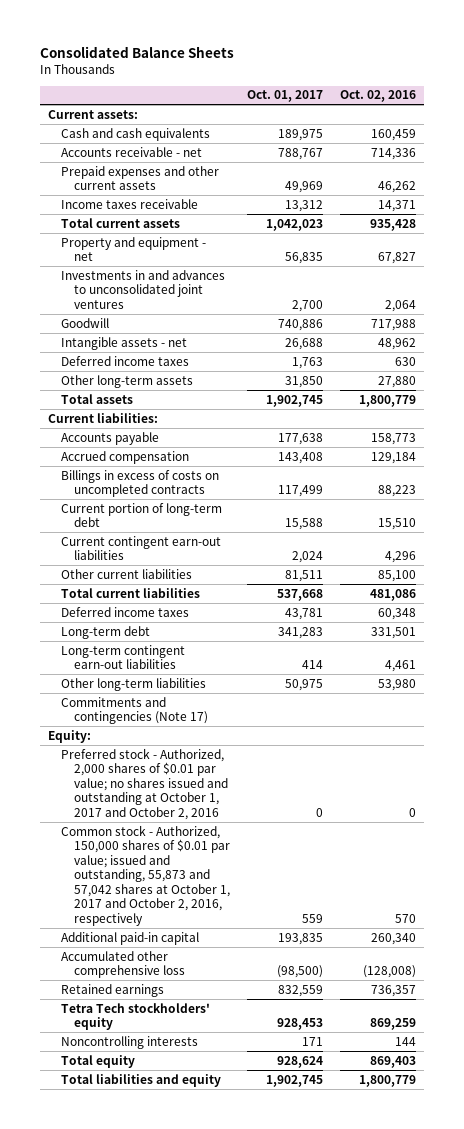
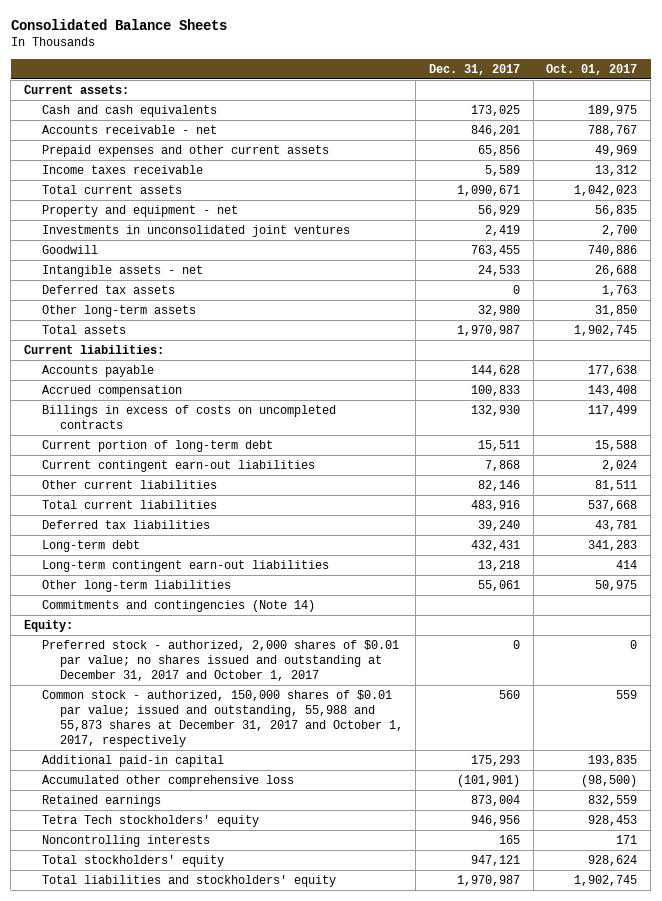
- | Oct. 01, 2017 | Oct. 02, 2016
+ | Dec. 31, 2017 | Oct. 01, 2017
- Investments in and advances to unconsolidated joint ventures | 2,700 | 2,064
+ Investments in unconsolidated joint ventures | 2,419 | 2,700
- Deferred income taxes | 1,763 | 630
+ Deferred tax assets | 0 | 1,763
- Deferred income taxes | 43,781 | 60,348
+ Deferred tax liabilities | 39,240 | 43,781
- Commitments and contingencies (Note 17)
+ Commitments and contingencies (Note 14)
- Preferred stock - Authorized, 2,000 shares of $0.01 par value; no shares issued and outstanding at October 1, 2017 and October 2, 2016 | 0 | 0
- Common stock - Authorized, 150,000 shares of $0.01 par value; issued and outstanding, 55,873 and 57,042 shares at October 1, 2017 and October 2, 2016, respectively | 559 | 570
+ Preferred stock - authorized, 2,000 shares of $0.01 par value; no shares issued and outstanding at December 31, 2017 and October 1, 2017 | 0 | 0
+ Common stock - authorized, 150,000 shares of $0.01 par value; issued and outstanding, 55,988 and 55,873 shares at December 31, 2017 and October 1, 2017, respectively | 560 | 559
- Total equity | 928,624 | 869,403
- Total liabilities and equity | 1,902,745 | 1,800,779
+ Total stockholders' equity | 947,121 | 928,624
+ Total liabilities and stockholders' equity | 1,970,987 | 1,902,745

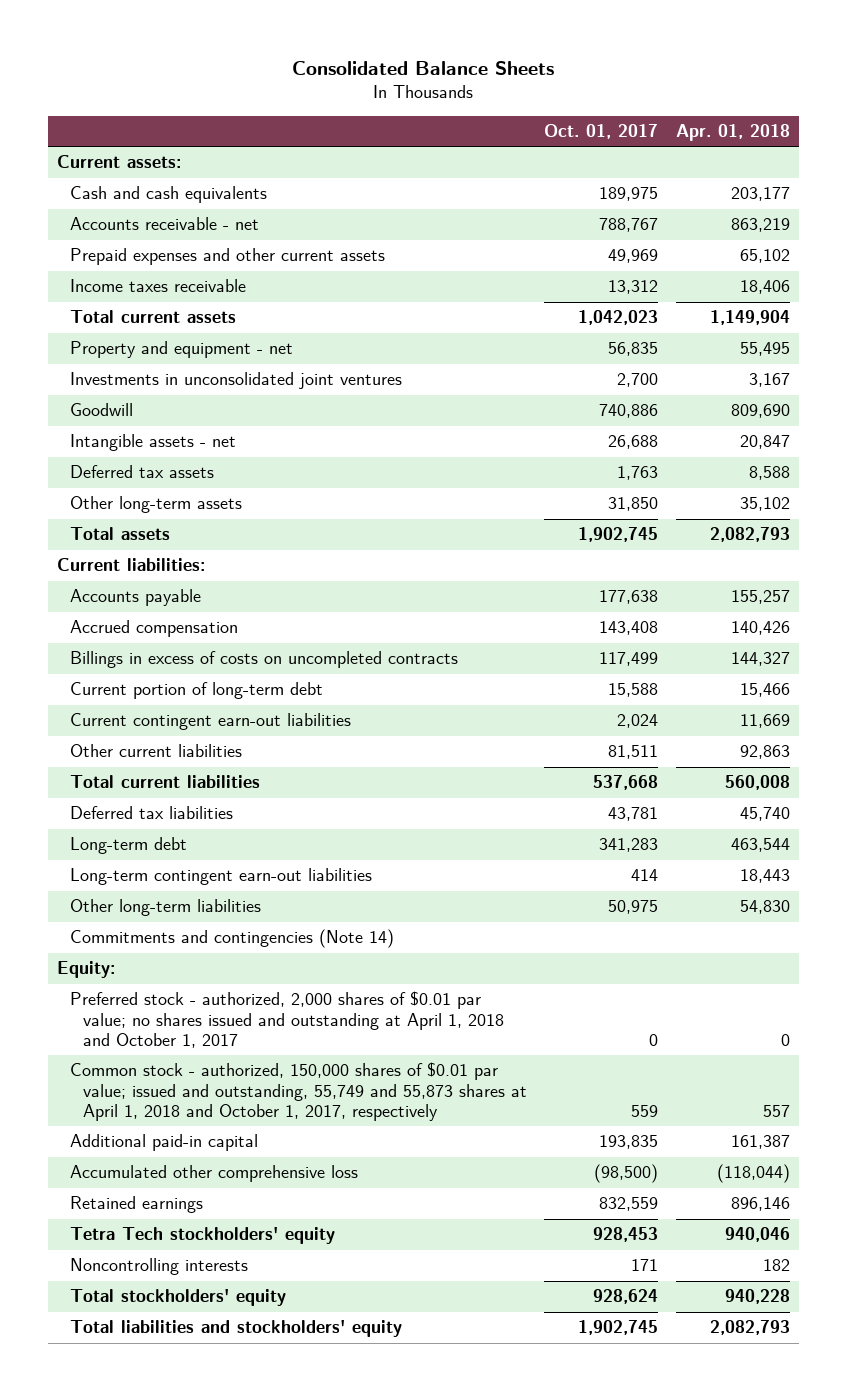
- | Dec. 31, 2017 | Oct. 01, 2017
+ | Oct. 01, 2017 | Apr. 01, 2018
- Preferred stock - authorized, 2,000 shares of $0.01 par value; no shares issued and outstanding at December 31, 2017 and October 1, 2017 | 0 | 0
- Common stock - authorized, 150,000 shares of $0.01 par value; issued and outstanding, 55,988 and 55,873 shares at December 31, 2017 and October 1, 2017, respectively | 560 | 559
+ Preferred stock - authorized, 2,000 shares of $0.01 par value; no shares issued and outstanding at April 1, 2018 and October 1, 2017 | 0 | 0
+ Common stock - authorized, 150,000 shares of $0.01 par value; issued and outstanding, 55,749 and 55,873 shares at April 1, 2018 and October 1, 2017, respectively | 559 | 557

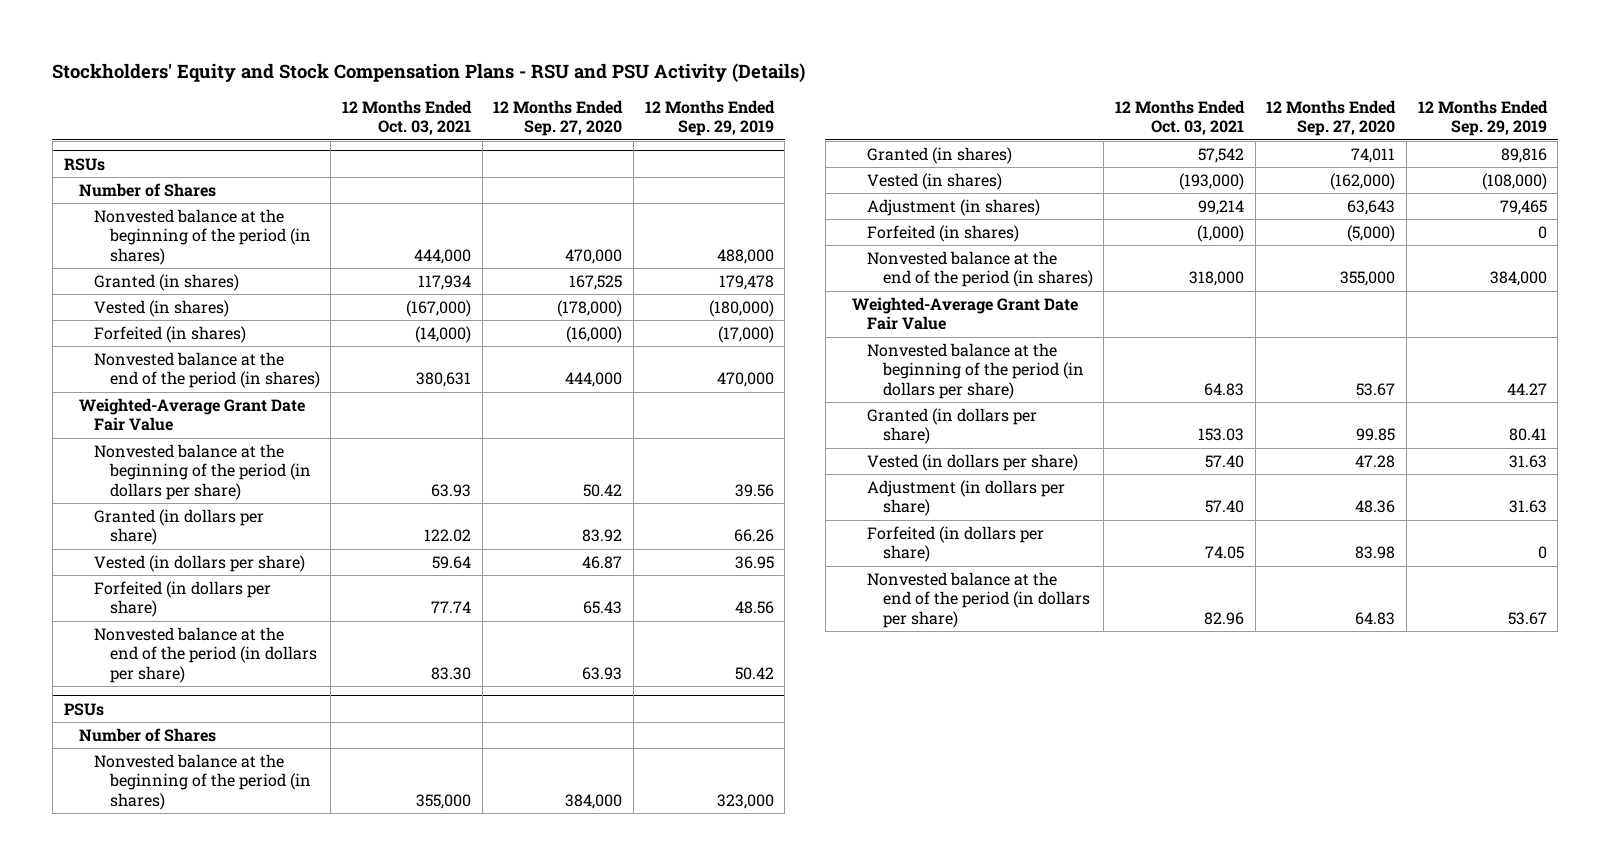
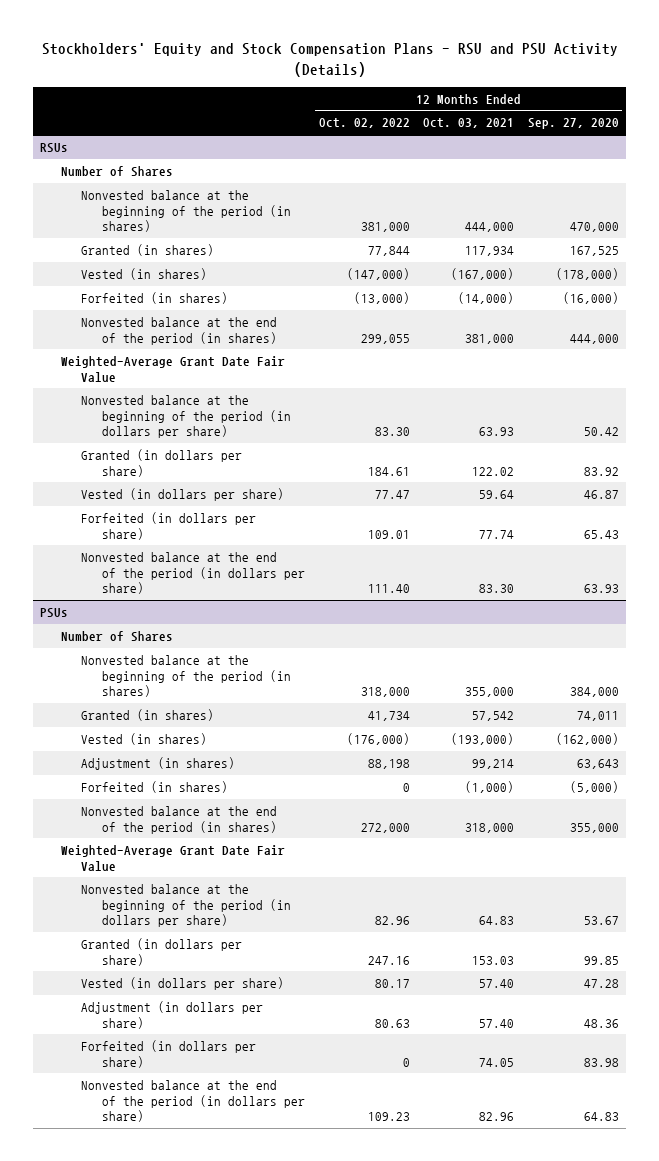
- | 12 Months Ended Oct. 03, 2021 | 12 Months Ended Sep. 27, 2020 | 12 Months Ended Sep. 29, 2019
+ | 12 Months Ended Oct. 02, 2022 | 12 Months Ended Oct. 03, 2021 | 12 Months Ended Sep. 27, 2020
@ RSUs
- Nonvested balance at the end of the period (in shares) | 380,631 | 444,000 | 470,000
+ Nonvested balance at the end of the period (in shares) | 299,055 | 381,000 | 444,000

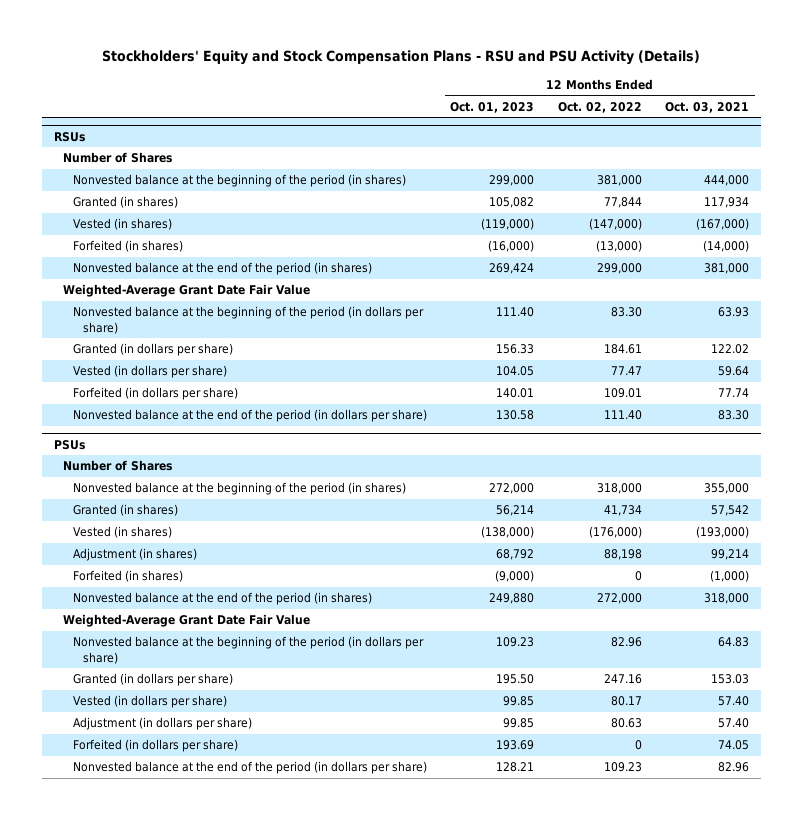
- | 12 Months Ended Oct. 02, 2022 | 12 Months Ended Oct. 03, 2021 | 12 Months Ended Sep. 27, 2020
+ | 12 Months Ended Oct. 01, 2023 | 12 Months Ended Oct. 02, 2022 | 12 Months Ended Oct. 03, 2021
@ RSUs
- Nonvested balance at the end of the period (in shares) | 299,055 | 381,000 | 444,000
+ Nonvested balance at the end of the period (in shares) | 269,424 | 299,000 | 381,000

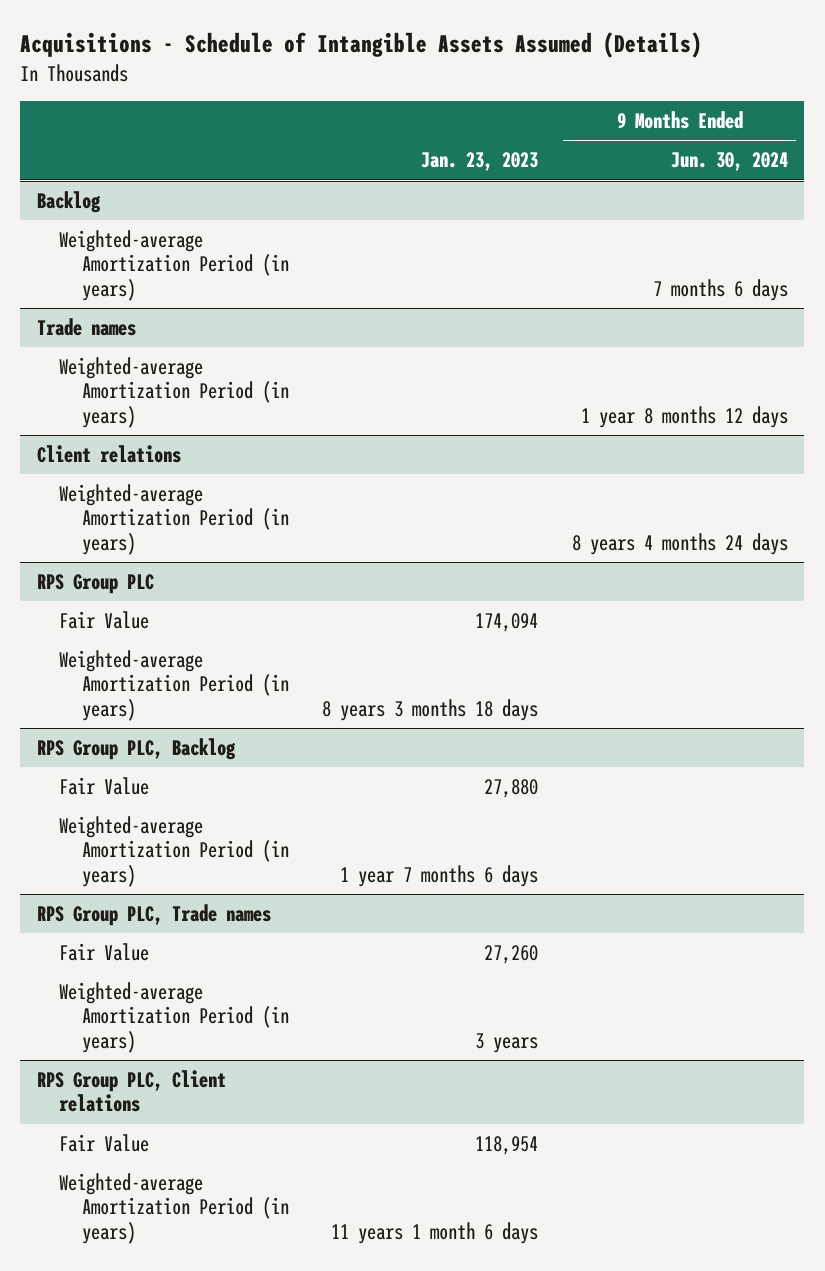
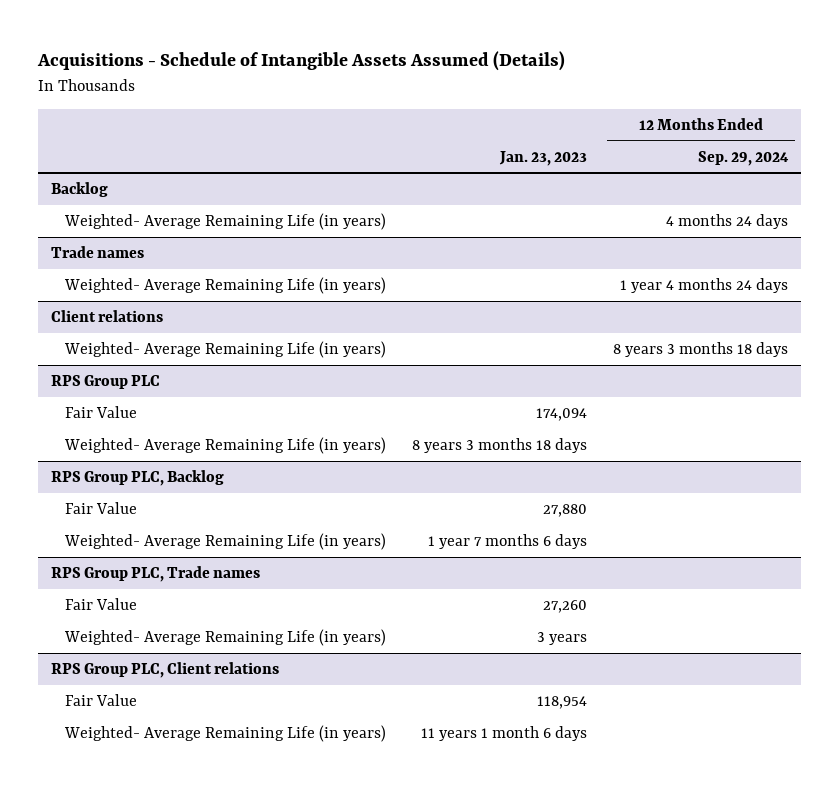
- | Jan. 23, 2023 | 9 Months Ended Jun. 30, 2024
+ | Jan. 23, 2023 | 12 Months Ended Sep. 29, 2024
@ Backlog
- Weighted-average Amortization Period (in years) | | 7 months 6 days
+ Weighted- Average Remaining Life (in years) | | 4 months 24 days
@ Trade names
- Weighted-average Amortization Period (in years) | | 1 year 8 months 12 days
+ Weighted- Average Remaining Life (in years) | | 1 year 4 months 24 days
@ Client relations
- Weighted-average Amortization Period (in years) | | 8 years 4 months 24 days
+ Weighted- Average Remaining Life (in years) | | 8 years 3 months 18 days
@ RPS Group PLC
- Weighted-average Amortization Period (in years) | 8 years 3 months 18 days |
+ Weighted- Average Remaining Life (in years) | 8 years 3 months 18 days |
@ RPS Group PLC, Backlog
- Weighted-average Amortization Period (in years) | 1 year 7 months 6 days |
+ Weighted- Average Remaining Life (in years) | 1 year 7 months 6 days |
@ RPS Group PLC, Trade names
- Weighted-average Amortization Period (in years) | 3 years |
+ Weighted- Average Remaining Life (in years) | 3 years |
@ RPS Group PLC, Client relations
- Weighted-average Amortization Period (in years) | 11 years 1 month 6 days |
+ Weighted- Average Remaining Life (in years) | 11 years 1 month 6 days |

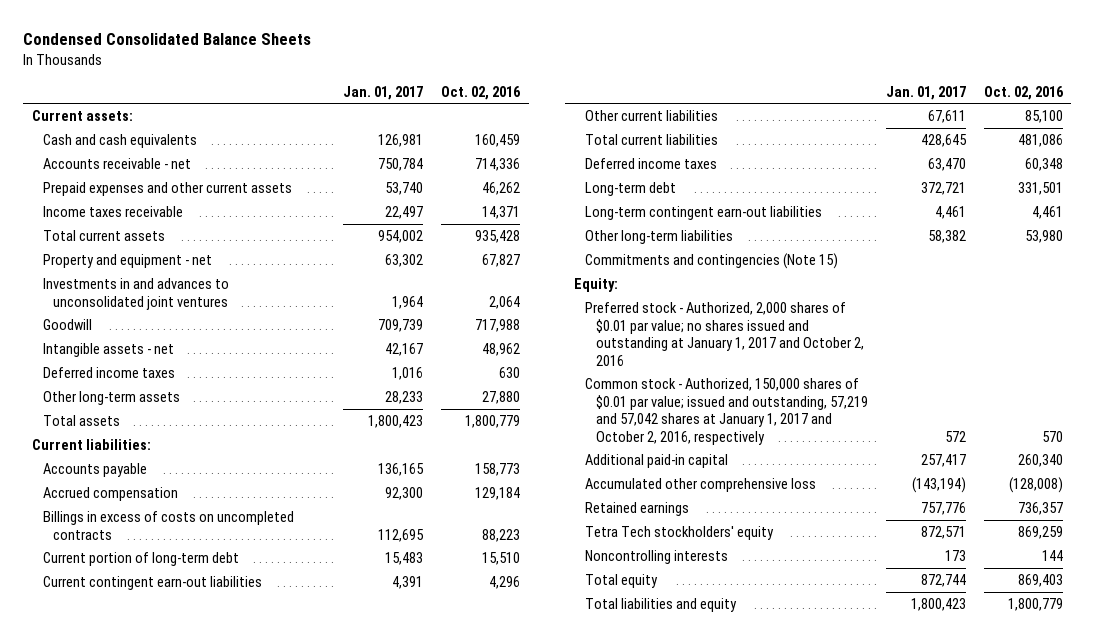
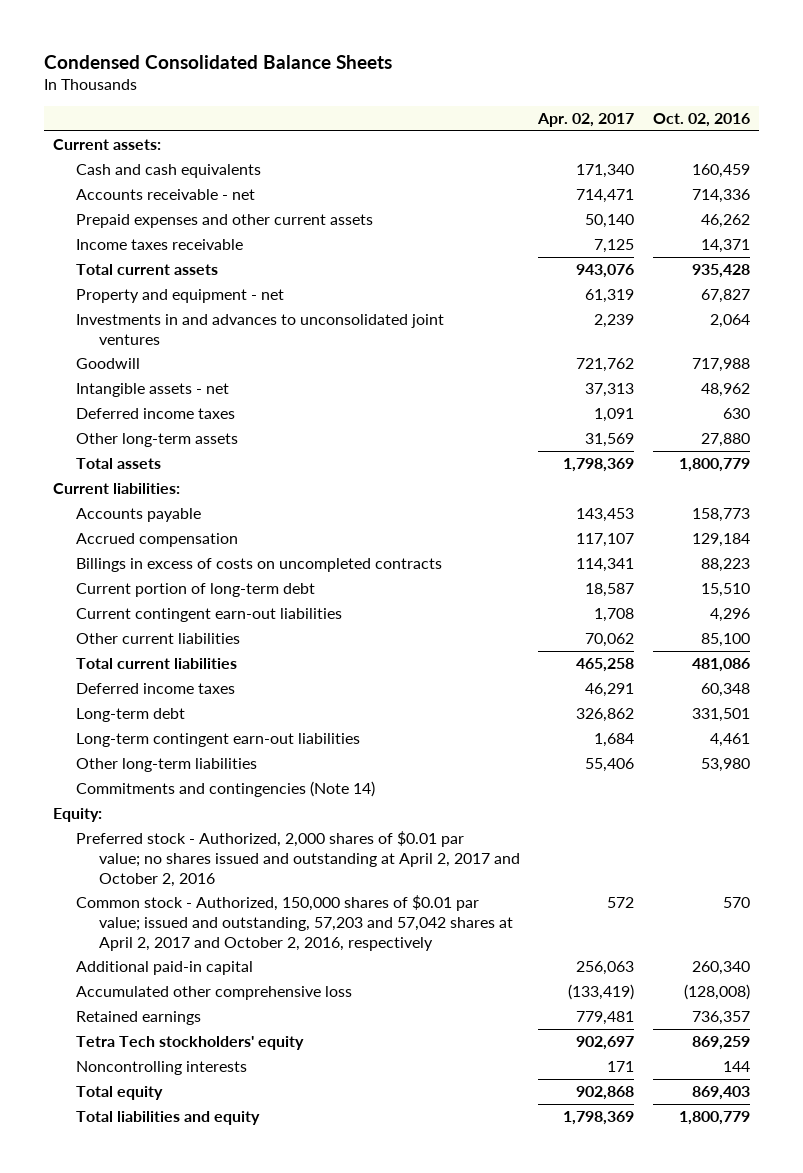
- | Jan. 01, 2017 | Oct. 02, 2016
+ | Apr. 02, 2017 | Oct. 02, 2016
- Commitments and contingencies (Note 15)
+ Commitments and contingencies (Note 14)
- Preferred stock - Authorized, 2,000 shares of $0.01 par value; no shares issued and outstanding at January 1, 2017 and October 2, 2016
- Common stock - Authorized, 150,000 shares of $0.01 par value; issued and outstanding, 57,219 and 57,042 shares at January 1, 2017 and October 2, 2016, respectively | 572 | 570
+ Preferred stock - Authorized, 2,000 shares of $0.01 par value; no shares issued and outstanding at April 2, 2017 and October 2, 2016
+ Common stock - Authorized, 150,000 shares of $0.01 par value; issued and outstanding, 57,203 and 57,042 shares at April 2, 2017 and October 2, 2016, respectively | 572 | 570

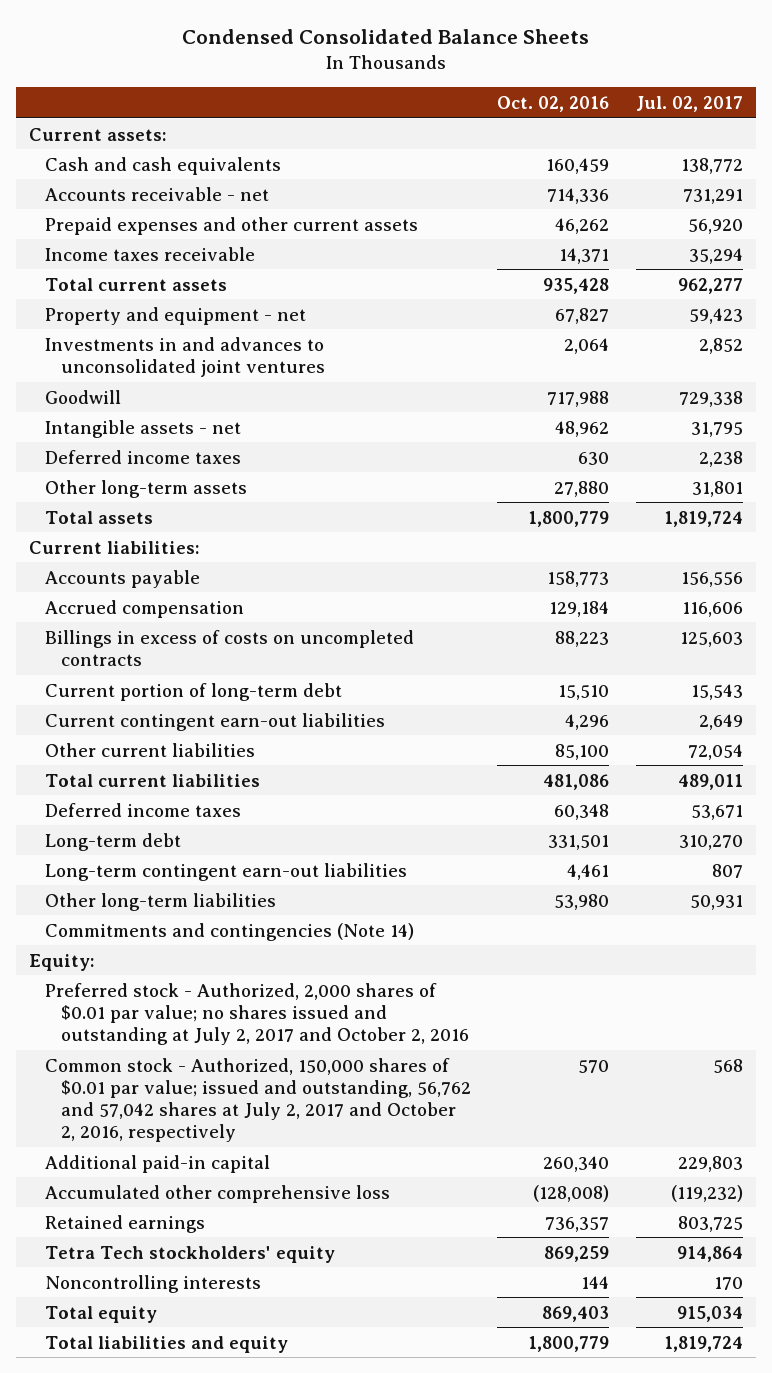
- | Apr. 02, 2017 | Oct. 02, 2016
+ | Oct. 02, 2016 | Jul. 02, 2017
- Preferred stock - Authorized, 2,000 shares of $0.01 par value; no shares issued and outstanding at April 2, 2017 and October 2, 2016
- Common stock - Authorized, 150,000 shares of $0.01 par value; issued and outstanding, 57,203 and 57,042 shares at April 2, 2017 and October 2, 2016, respectively | 572 | 570
+ Preferred stock - Authorized, 2,000 shares of $0.01 par value; no shares issued and outstanding at July 2, 2017 and October 2, 2016
+ Common stock - Authorized, 150,000 shares of $0.01 par value; issued and outstanding, 56,762 and 57,042 shares at July 2, 2017 and October 2, 2016, respectively | 570 | 568

